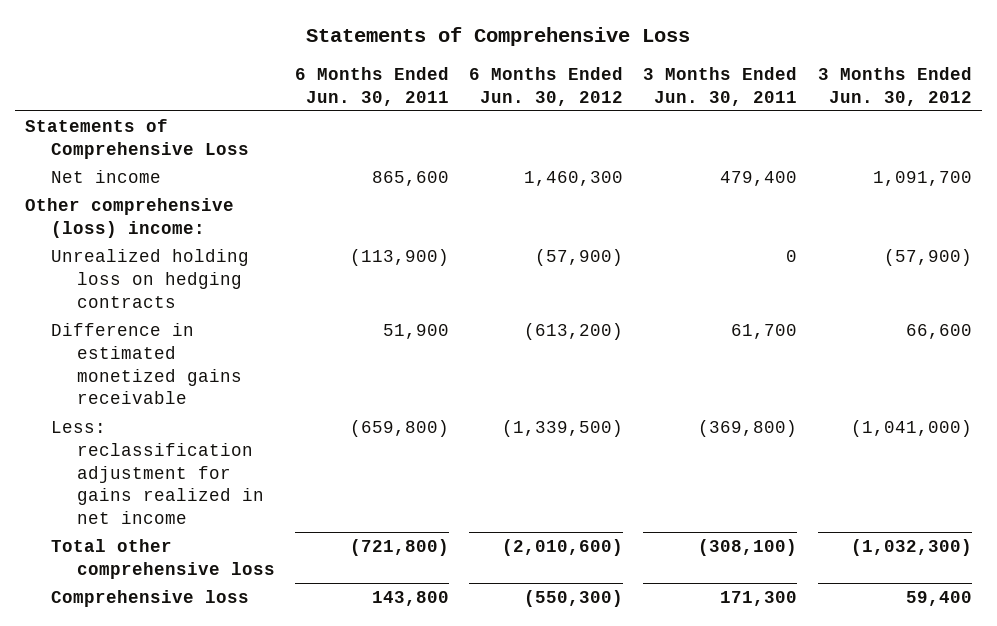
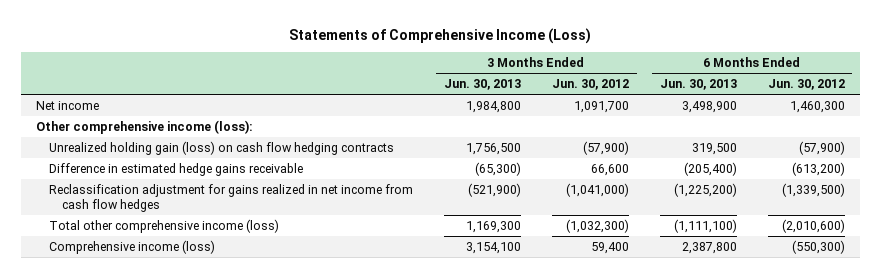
- Statements of Comprehensive Loss
+ Statements of Comprehensive Income (Loss)
- | 6 Months Ended Jun. 30, 2011 | 6 Months Ended Jun. 30, 2012 | 3 Months Ended Jun. 30, 2011 | 3 Months Ended Jun. 30, 2012
+ | 3 Months Ended Jun. 30, 2013 | 3 Months Ended Jun. 30, 2012 | 6 Months Ended Jun. 30, 2013 | 6 Months Ended Jun. 30, 2012
- Statements of Comprehensive Loss
- Other comprehensive (loss) income:
- Unrealized holding loss on hedging contracts | (113,900) | (57,900) | 0 | (57,900)
- Difference in estimated monetized gains receivable | 51,900 | (613,200) | 61,700 | 66,600
- Less: reclassification adjustment for gains realized in net income | (659,800) | (1,339,500) | (369,800) | (1,041,000)
- Total other comprehensive loss | (721,800) | (2,010,600) | (308,100) | (1,032,300)
- Comprehensive loss | 143,800 | (550,300) | 171,300 | 59,400
+ Other comprehensive income (loss):
+ Unrealized holding gain (loss) on cash flow hedging contracts | 1,756,500 | (57,900) | 319,500 | (57,900)
+ Difference in estimated hedge gains receivable | (65,300) | 66,600 | (205,400) | (613,200)
+ Reclassification adjustment for gains realized in net income from cash flow hedges | (521,900) | (1,041,000) | (1,225,200) | (1,339,500)
+ Total other comprehensive income (loss) | 1,169,300 | (1,032,300) | (1,111,100) | (2,010,600)
+ Comprehensive income (loss) | 3,154,100 | 59,400 | 2,387,800 | (550,300)

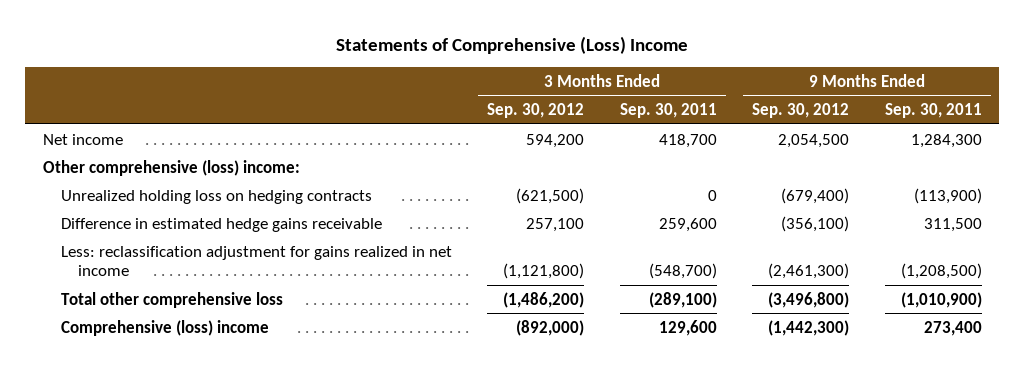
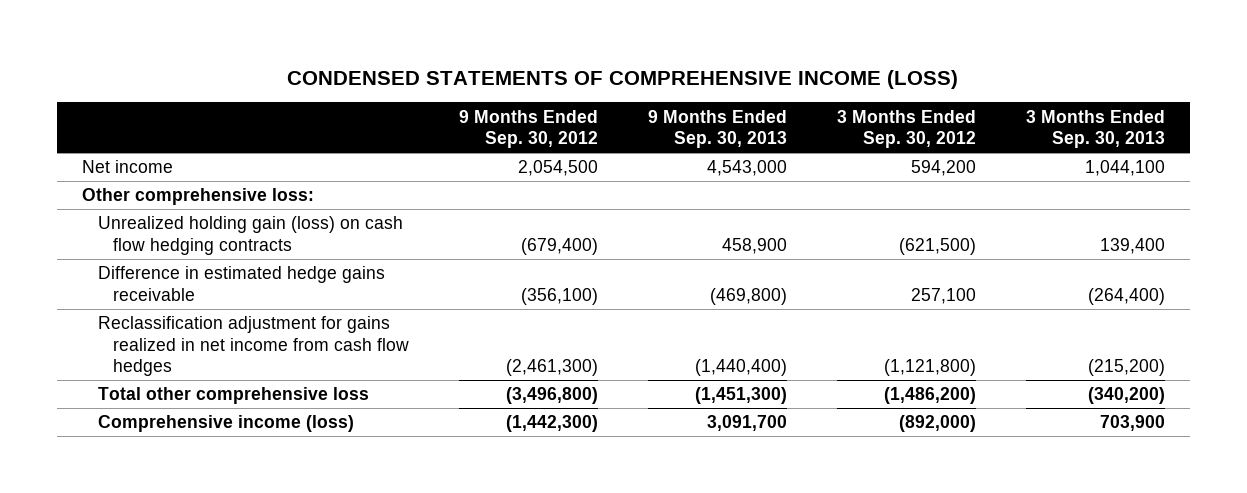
- Statements of Comprehensive (Loss) Income
+ CONDENSED STATEMENTS OF COMPREHENSIVE INCOME (LOSS)
- | 3 Months Ended Sep. 30, 2012 | 3 Months Ended Sep. 30, 2011 | 9 Months Ended Sep. 30, 2012 | 9 Months Ended Sep. 30, 2011
+ | 9 Months Ended Sep. 30, 2012 | 9 Months Ended Sep. 30, 2013 | 3 Months Ended Sep. 30, 2012 | 3 Months Ended Sep. 30, 2013
- Other comprehensive (loss) income:
- Unrealized holding loss on hedging contracts | (621,500) | 0 | (679,400) | (113,900)
+ Other comprehensive loss:
+ Unrealized holding gain (loss) on cash flow hedging contracts | (679,400) | 458,900 | (621,500) | 139,400
- Less: reclassification adjustment for gains realized in net income | (1,121,800) | (548,700) | (2,461,300) | (1,208,500)
+ Reclassification adjustment for gains realized in net income from cash flow hedges | (2,461,300) | (1,440,400) | (1,121,800) | (215,200)
- Comprehensive (loss) income | (892,000) | 129,600 | (1,442,300) | 273,400
+ Comprehensive income (loss) | (1,442,300) | 3,091,700 | (892,000) | 703,900

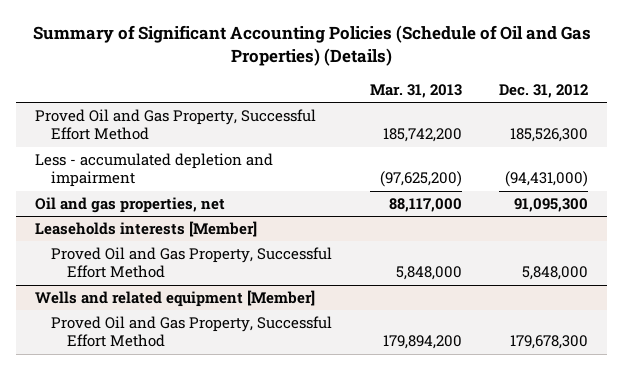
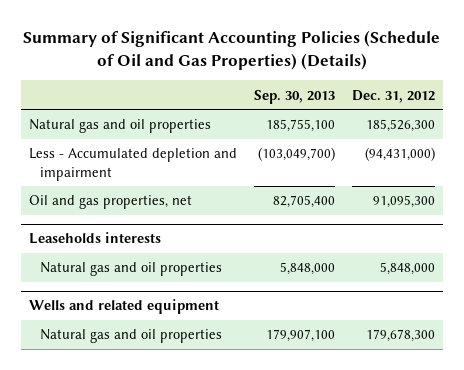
- | Mar. 31, 2013 | Dec. 31, 2012
+ | Sep. 30, 2013 | Dec. 31, 2012
- Proved Oil and Gas Property, Successful Effort Method | 185,742,200 | 185,526,300
- Less - accumulated depletion and impairment | (97,625,200) | (94,431,000)
+ Natural gas and oil properties | 185,755,100 | 185,526,300
+ Less - Accumulated depletion and impairment | (103,049,700) | (94,431,000)
- Leaseholds interests [Member]
- Proved Oil and Gas Property, Successful Effort Method | 5,848,000 | 5,848,000
- Wells and related equipment [Member]
- Proved Oil and Gas Property, Successful Effort Method | 179,894,200 | 179,678,300
+ Leaseholds interests
+ Natural gas and oil properties | 5,848,000 | 5,848,000
+ Wells and related equipment
+ Natural gas and oil properties | 179,907,100 | 179,678,300

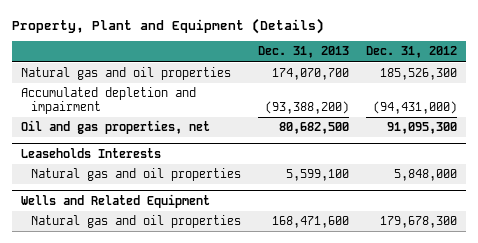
- Summary of Significant Accounting Policies (Schedule of Oil and Gas Properties) (Details)
+ Property, Plant and Equipment (Details)
- | Sep. 30, 2013 | Dec. 31, 2012
+ | Dec. 31, 2013 | Dec. 31, 2012
- Less - Accumulated depletion and impairment | (103,049,700) | (94,431,000)
+ Accumulated depletion and impairment | (93,388,200) | (94,431,000)
- Leaseholds interests
+ Leaseholds Interests
- Wells and related equipment
+ Wells and Related Equipment

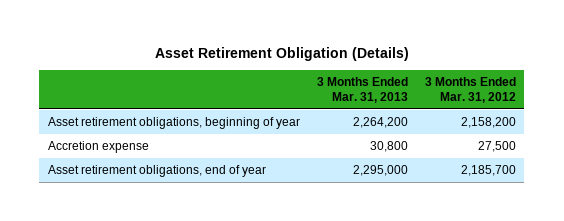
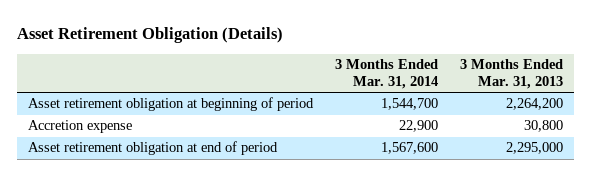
- | 3 Months Ended Mar. 31, 2013 | 3 Months Ended Mar. 31, 2012
+ | 3 Months Ended Mar. 31, 2014 | 3 Months Ended Mar. 31, 2013
- Asset retirement obligations, beginning of year | 2,264,200 | 2,158,200
+ Asset retirement obligation at beginning of period | 1,544,700 | 2,264,200
- Asset retirement obligations, end of year | 2,295,000 | 2,185,700
+ Asset retirement obligation at end of period | 1,567,600 | 2,295,000

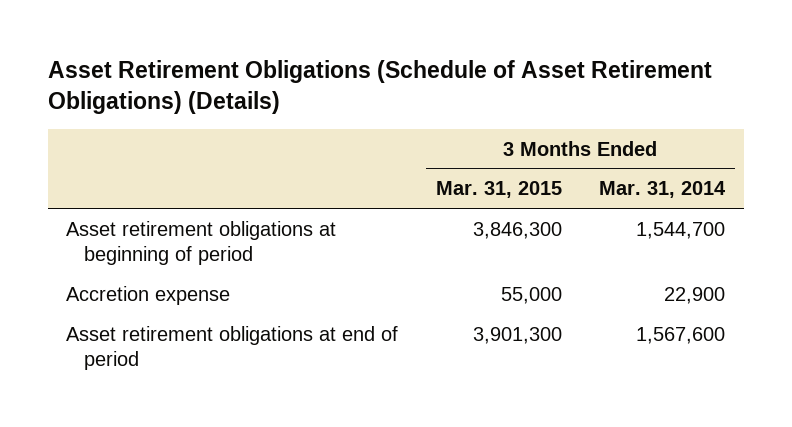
- Asset Retirement Obligation (Details)
+ Asset Retirement Obligations (Schedule of Asset Retirement Obligations) (Details)
- | 3 Months Ended Mar. 31, 2014 | 3 Months Ended Mar. 31, 2013
+ | 3 Months Ended Mar. 31, 2015 | 3 Months Ended Mar. 31, 2014
- Asset retirement obligation at beginning of period | 1,544,700 | 2,264,200
+ Asset retirement obligations at beginning of period | 3,846,300 | 1,544,700
- Asset retirement obligation at end of period | 1,567,600 | 2,295,000
+ Asset retirement obligations at end of period | 3,901,300 | 1,567,600

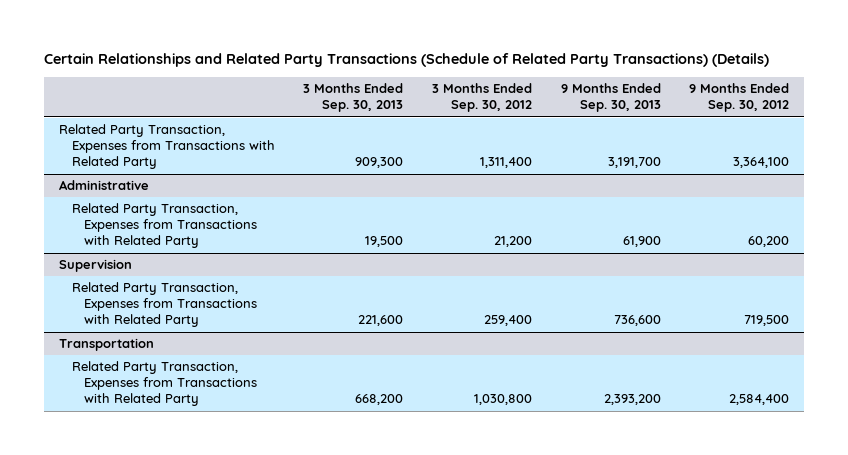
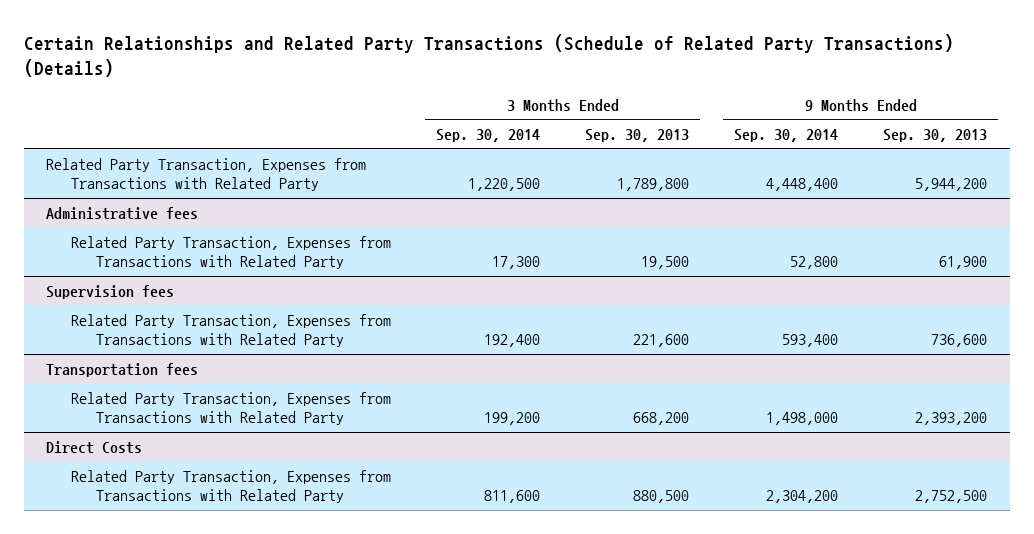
- | 3 Months Ended Sep. 30, 2013 | 3 Months Ended Sep. 30, 2012 | 9 Months Ended Sep. 30, 2013 | 9 Months Ended Sep. 30, 2012
+ | 3 Months Ended Sep. 30, 2014 | 3 Months Ended Sep. 30, 2013 | 9 Months Ended Sep. 30, 2014 | 9 Months Ended Sep. 30, 2013
- Related Party Transaction, Expenses from Transactions with Related Party | 909,300 | 1,311,400 | 3,191,700 | 3,364,100
- Administrative
+ Related Party Transaction, Expenses from Transactions with Related Party | 1,220,500 | 1,789,800 | 4,448,400 | 5,944,200
+ Administrative fees
- Supervision
+ Supervision fees
- Transportation
+ Transportation fees
+ Direct Costs
+ Related Party Transaction, Expenses from Transactions with Related Party | 811,600 | 880,500 | 2,304,200 | 2,752,500

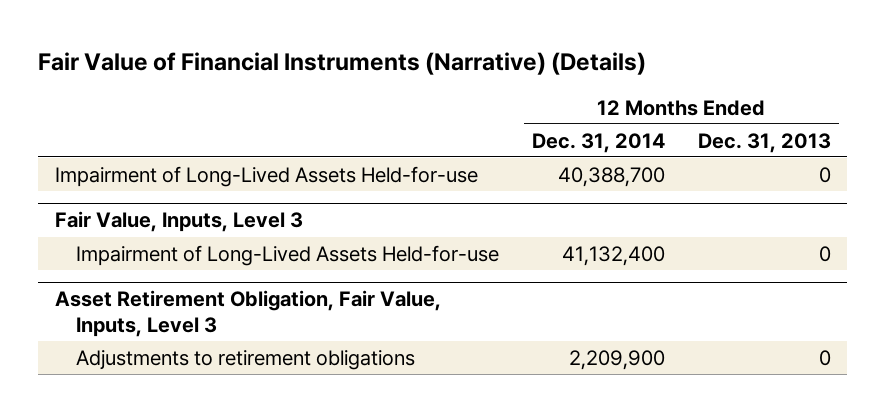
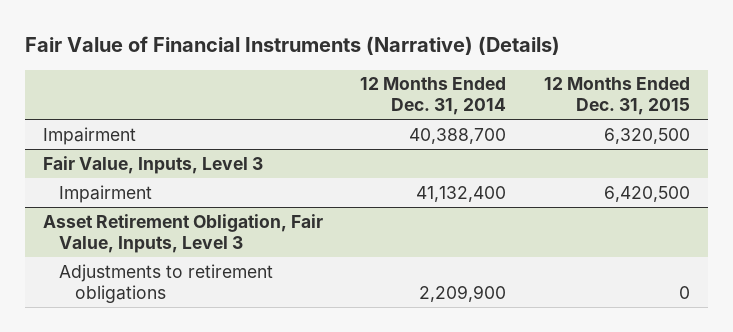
- | 12 Months Ended Dec. 31, 2014 | 12 Months Ended Dec. 31, 2013
+ | 12 Months Ended Dec. 31, 2014 | 12 Months Ended Dec. 31, 2015
- Impairment of Long-Lived Assets Held-for-use | 40,388,700 | 0
+ Impairment | 40,388,700 | 6,320,500
@ Fair Value, Inputs, Level 3
- Impairment of Long-Lived Assets Held-for-use | 41,132,400 | 0
+ Impairment | 41,132,400 | 6,420,500

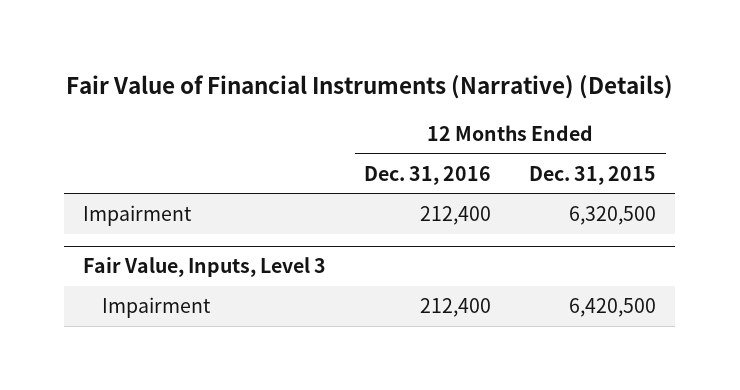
- | 12 Months Ended Dec. 31, 2014 | 12 Months Ended Dec. 31, 2015
+ | 12 Months Ended Dec. 31, 2016 | 12 Months Ended Dec. 31, 2015
- Asset Retirement Obligation, Fair Value, Inputs, Level 3
- Adjustments to retirement obligations | 2,209,900 | 0

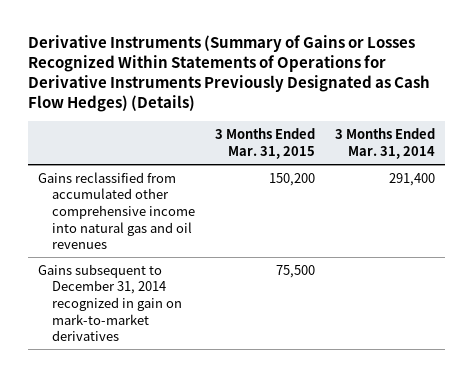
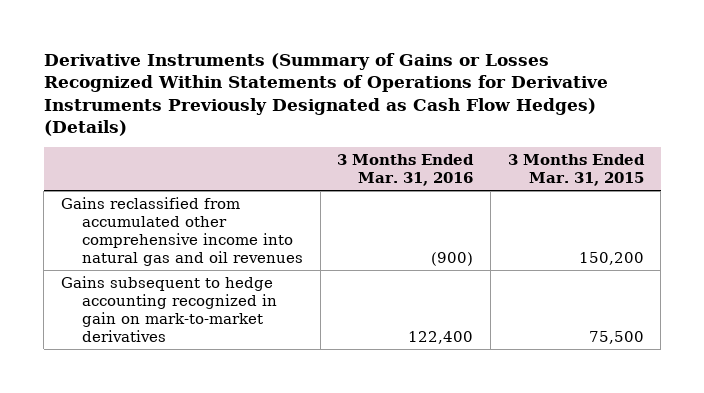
- | 3 Months Ended Mar. 31, 2015 | 3 Months Ended Mar. 31, 2014
+ | 3 Months Ended Mar. 31, 2016 | 3 Months Ended Mar. 31, 2015
- Gains subsequent to December 31, 2014 recognized in gain on mark-to-market derivatives | 75,500 |
+ Gains subsequent to hedge accounting recognized in gain on mark-to-market derivatives | 122,400 | 75,500

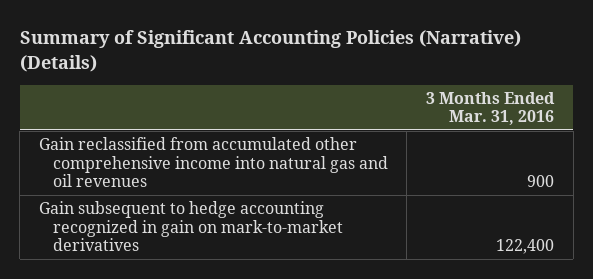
- Derivative Instruments (Summary of Gains or Losses Recognized Within Statements of Operations for Derivative Instruments Previously Designated as Cash Flow Hedges) (Details)
+ Summary of Significant Accounting Policies (Narrative) (Details)
- | 3 Months Ended Mar. 31, 2016 | 3 Months Ended Mar. 31, 2015
+ | 3 Months Ended Mar. 31, 2016
- Gains reclassified from accumulated other comprehensive income into natural gas and oil revenues | (900) | 150,200
- Gains subsequent to hedge accounting recognized in gain on mark-to-market derivatives | 122,400 | 75,500
+ Gain reclassified from accumulated other comprehensive income into natural gas and oil revenues | 900
+ Gain subsequent to hedge accounting recognized in gain on mark-to-market derivatives | 122,400

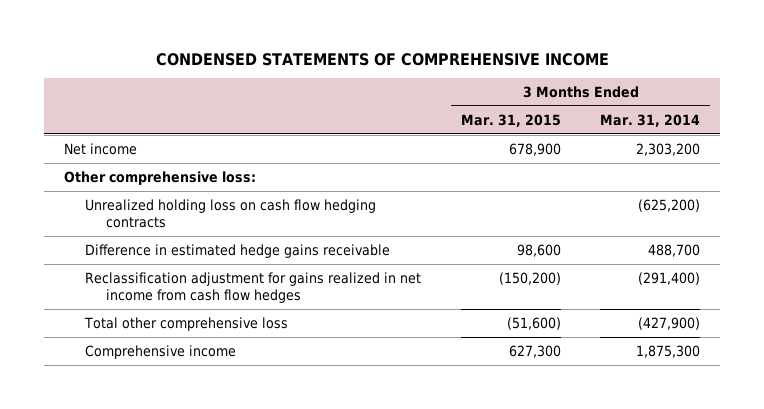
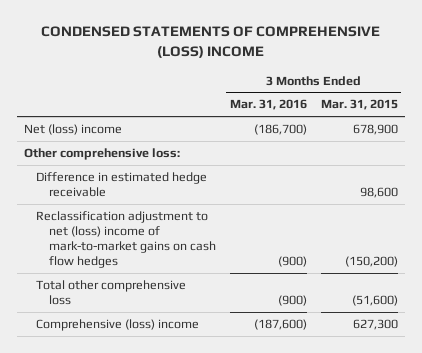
- CONDENSED STATEMENTS OF COMPREHENSIVE INCOME
+ CONDENSED STATEMENTS OF COMPREHENSIVE (LOSS) INCOME
- | 3 Months Ended Mar. 31, 2015 | 3 Months Ended Mar. 31, 2014
+ | 3 Months Ended Mar. 31, 2016 | 3 Months Ended Mar. 31, 2015
- Net income | 678,900 | 2,303,200
+ Net (loss) income | (186,700) | 678,900
- Unrealized holding loss on cash flow hedging contracts | | (625,200)
- Difference in estimated hedge gains receivable | 98,600 | 488,700
- Reclassification adjustment for gains realized in net income from cash flow hedges | (150,200) | (291,400)
+ Difference in estimated hedge receivable | | 98,600
+ Reclassification adjustment to net (loss) income of mark-to-market gains on cash flow hedges | (900) | (150,200)
- Comprehensive income | 627,300 | 1,875,300
+ Comprehensive (loss) income | (187,600) | 627,300

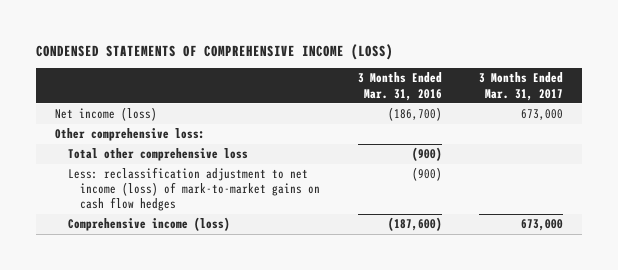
- CONDENSED STATEMENTS OF COMPREHENSIVE (LOSS) INCOME
+ CONDENSED STATEMENTS OF COMPREHENSIVE INCOME (LOSS)
- | 3 Months Ended Mar. 31, 2016 | 3 Months Ended Mar. 31, 2015
+ | 3 Months Ended Mar. 31, 2016 | 3 Months Ended Mar. 31, 2017
- Net (loss) income | (186,700) | 678,900
+ Net income (loss) | (186,700) | 673,000
- Difference in estimated hedge receivable | | 98,600
- Reclassification adjustment to net (loss) income of mark-to-market gains on cash flow hedges | (900) | (150,200)
- Comprehensive (loss) income | (187,600) | 627,300
+ Less: reclassification adjustment to net income (loss) of mark-to-market gains on cash flow hedges | (900) |
+ Comprehensive income (loss) | (187,600) | 673,000

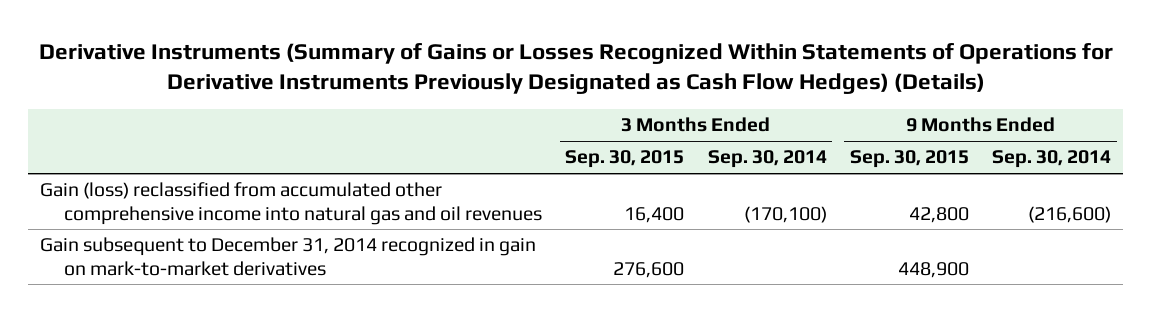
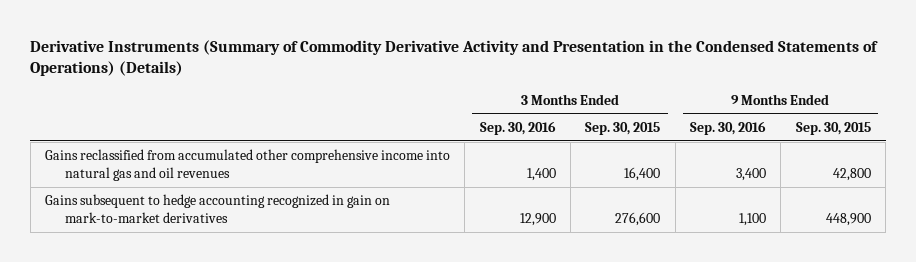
- Derivative Instruments (Summary of Gains or Losses Recognized Within Statements of Operations for Derivative Instruments Previously Designated as Cash Flow Hedges) (Details)
+ Derivative Instruments (Summary of Commodity Derivative Activity and Presentation in the Condensed Statements of Operations) (Details)
- | 3 Months Ended Sep. 30, 2015 | 3 Months Ended Sep. 30, 2014 | 9 Months Ended Sep. 30, 2015 | 9 Months Ended Sep. 30, 2014
+ | 3 Months Ended Sep. 30, 2016 | 3 Months Ended Sep. 30, 2015 | 9 Months Ended Sep. 30, 2016 | 9 Months Ended Sep. 30, 2015
- Gain (loss) reclassified from accumulated other comprehensive income into natural gas and oil revenues | 16,400 | (170,100) | 42,800 | (216,600)
- Gain subsequent to December 31, 2014 recognized in gain on mark-to-market derivatives | 276,600 | | 448,900 |
+ Gains reclassified from accumulated other comprehensive income into natural gas and oil revenues | 1,400 | 16,400 | 3,400 | 42,800
+ Gains subsequent to hedge accounting recognized in gain on mark-to-market derivatives | 12,900 | 276,600 | 1,100 | 448,900

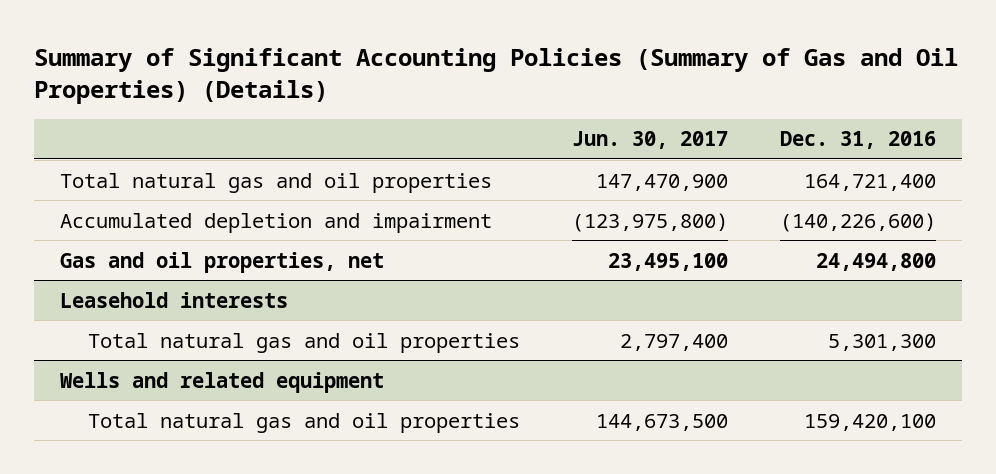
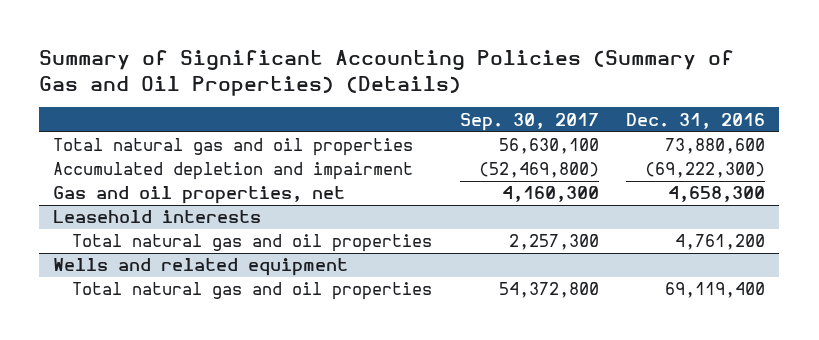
- | Jun. 30, 2017 | Dec. 31, 2016
+ | Sep. 30, 2017 | Dec. 31, 2016
- Total natural gas and oil properties | 147,470,900 | 164,721,400
- Accumulated depletion and impairment | (123,975,800) | (140,226,600)
- Gas and oil properties, net | 23,495,100 | 24,494,800
+ Total natural gas and oil properties | 56,630,100 | 73,880,600
+ Accumulated depletion and impairment | (52,469,800) | (69,222,300)
+ Gas and oil properties, net | 4,160,300 | 4,658,300
@ Leasehold interests
- Total natural gas and oil properties | 2,797,400 | 5,301,300
+ Total natural gas and oil properties | 2,257,300 | 4,761,200
@ Wells and related equipment
- Total natural gas and oil properties | 144,673,500 | 159,420,100
+ Total natural gas and oil properties | 54,372,800 | 69,119,400

